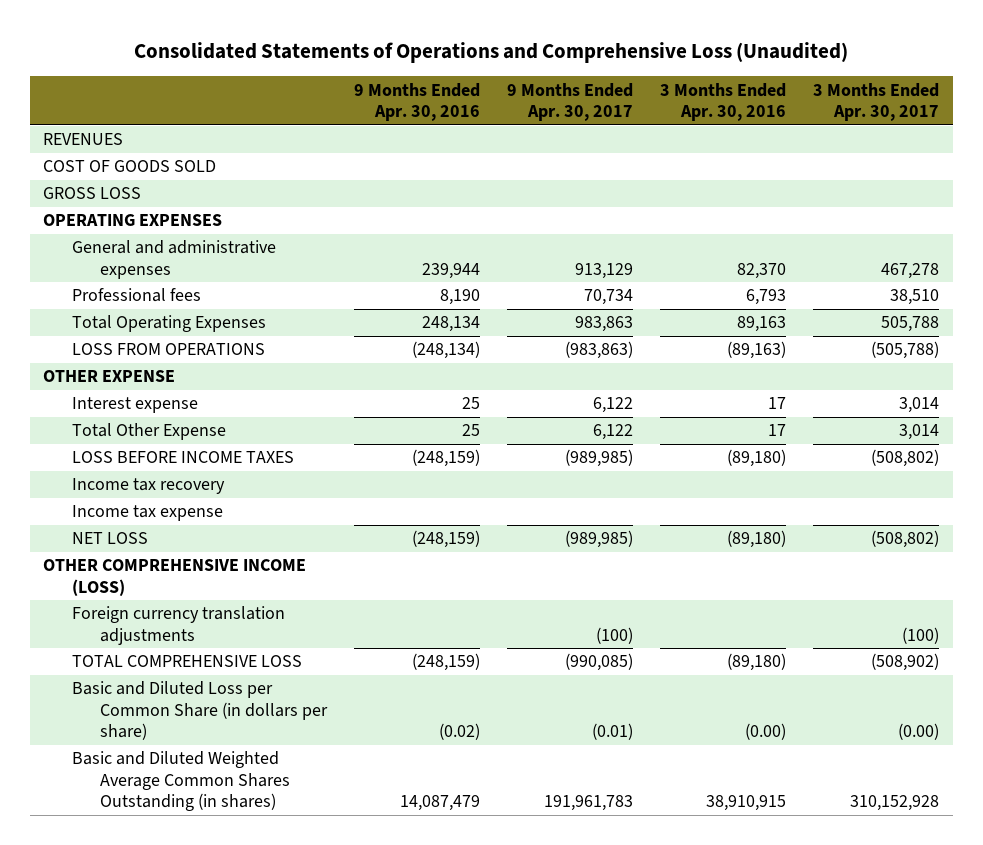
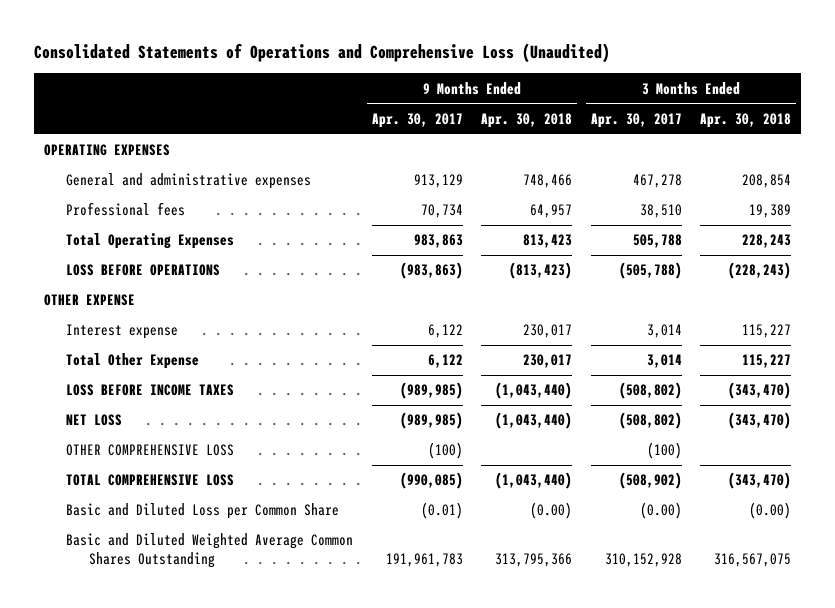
- | 9 Months Ended Apr. 30, 2016 | 9 Months Ended Apr. 30, 2017 | 3 Months Ended Apr. 30, 2016 | 3 Months Ended Apr. 30, 2017
+ | 9 Months Ended Apr. 30, 2017 | 9 Months Ended Apr. 30, 2018 | 3 Months Ended Apr. 30, 2017 | 3 Months Ended Apr. 30, 2018
- REVENUES
- COST OF GOODS SOLD
- GROSS LOSS
- LOSS FROM OPERATIONS | (248,134) | (983,863) | (89,163) | (505,788)
+ LOSS BEFORE OPERATIONS | (983,863) | (813,423) | (505,788) | (228,243)
- Income tax recovery
- Income tax expense
- OTHER COMPREHENSIVE INCOME (LOSS)
- Foreign currency translation adjustments | | (100) | | (100)
+ OTHER COMPREHENSIVE LOSS | (100) | | (100) |
- Basic and Diluted Loss per Common Share (in dollars per share) | (0.02) | (0.01) | (0.00) | (0.00)
- Basic and Diluted Weighted Average Common Shares Outstanding (in shares) | 14,087,479 | 191,961,783 | 38,910,915 | 310,152,928
+ Basic and Diluted Loss per Common Share | (0.01) | (0.00) | (0.00) | (0.00)
+ Basic and Diluted Weighted Average Common Shares Outstanding | 191,961,783 | 313,795,366 | 310,152,928 | 316,567,075

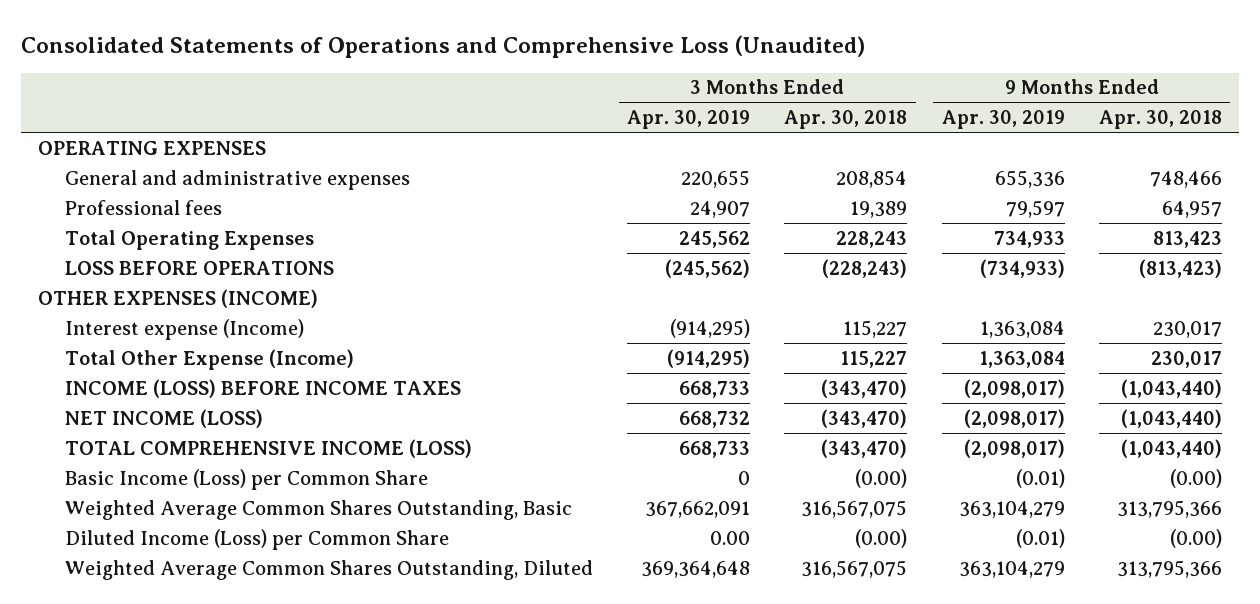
- | 9 Months Ended Apr. 30, 2017 | 9 Months Ended Apr. 30, 2018 | 3 Months Ended Apr. 30, 2017 | 3 Months Ended Apr. 30, 2018
+ | 3 Months Ended Apr. 30, 2019 | 3 Months Ended Apr. 30, 2018 | 9 Months Ended Apr. 30, 2019 | 9 Months Ended Apr. 30, 2018
- OTHER EXPENSE
- Interest expense | 6,122 | 230,017 | 3,014 | 115,227
- Total Other Expense | 6,122 | 230,017 | 3,014 | 115,227
- LOSS BEFORE INCOME TAXES | (989,985) | (1,043,440) | (508,802) | (343,470)
- NET LOSS | (989,985) | (1,043,440) | (508,802) | (343,470)
- OTHER COMPREHENSIVE LOSS | (100) | | (100) |
- TOTAL COMPREHENSIVE LOSS | (990,085) | (1,043,440) | (508,902) | (343,470)
- Basic and Diluted Loss per Common Share | (0.01) | (0.00) | (0.00) | (0.00)
- Basic and Diluted Weighted Average Common Shares Outstanding | 191,961,783 | 313,795,366 | 310,152,928 | 316,567,075
+ OTHER EXPENSES (INCOME)
+ Interest expense (Income) | (914,295) | 115,227 | 1,363,084 | 230,017
+ Total Other Expense (Income) | (914,295) | 115,227 | 1,363,084 | 230,017
+ INCOME (LOSS) BEFORE INCOME TAXES | 668,733 | (343,470) | (2,098,017) | (1,043,440)
+ NET INCOME (LOSS) | 668,732 | (343,470) | (2,098,017) | (1,043,440)
+ TOTAL COMPREHENSIVE INCOME (LOSS) | 668,733 | (343,470) | (2,098,017) | (1,043,440)
+ Basic Income (Loss) per Common Share | 0 | (0.00) | (0.01) | (0.00)
+ Weighted Average Common Shares Outstanding, Basic | 367,662,091 | 316,567,075 | 363,104,279 | 313,795,366
+ Diluted Income (Loss) per Common Share | 0.00 | (0.00) | (0.01) | (0.00)
+ Weighted Average Common Shares Outstanding, Diluted | 369,364,648 | 316,567,075 | 363,104,279 | 313,795,366

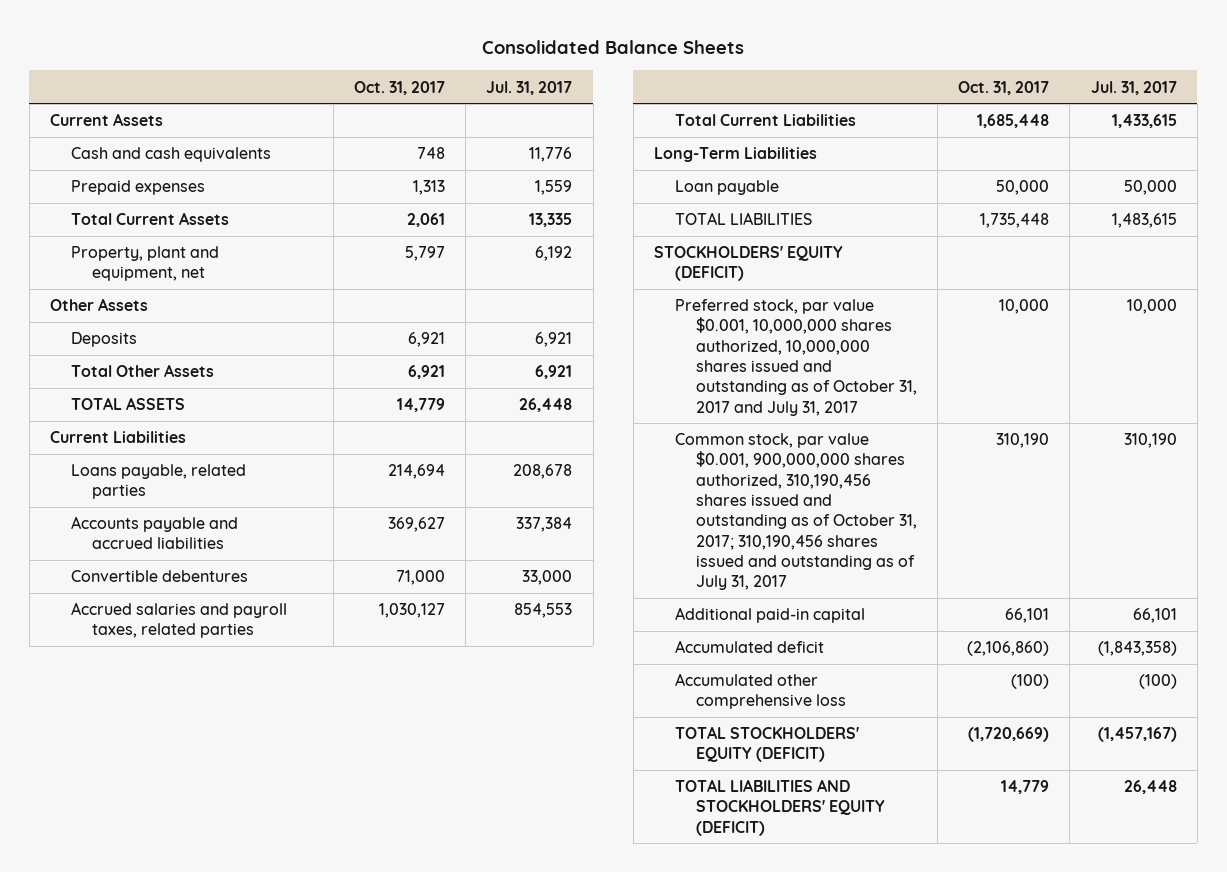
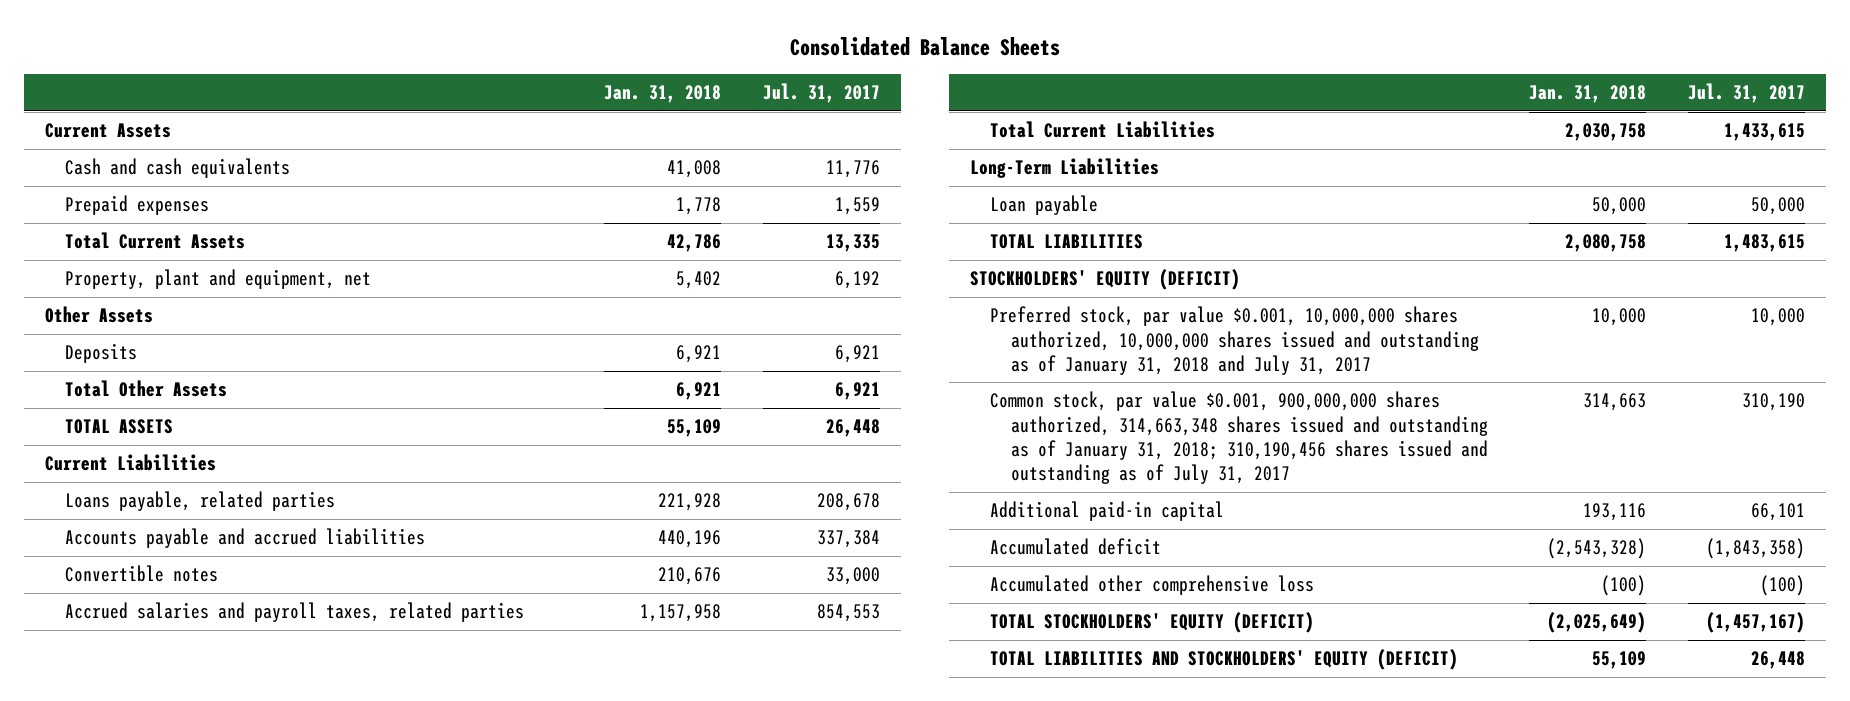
- | Oct. 31, 2017 | Jul. 31, 2017
+ | Jan. 31, 2018 | Jul. 31, 2017
- Convertible debentures | 71,000 | 33,000
+ Convertible notes | 210,676 | 33,000
- Preferred stock, par value $0.001, 10,000,000 shares authorized, 10,000,000 shares issued and outstanding as of October 31, 2017 and July 31, 2017 | 10,000 | 10,000
- Common stock, par value $0.001, 900,000,000 shares authorized, 310,190,456 shares issued and outstanding as of October 31, 2017; 310,190,456 shares issued and outstanding as of July 31, 2017 | 310,190 | 310,190
+ Preferred stock, par value $0.001, 10,000,000 shares authorized, 10,000,000 shares issued and outstanding as of January 31, 2018 and July 31, 2017 | 10,000 | 10,000
+ Common stock, par value $0.001, 900,000,000 shares authorized, 314,663,348 shares issued and outstanding as of January 31, 2018; 310,190,456 shares issued and outstanding as of July 31, 2017 | 314,663 | 310,190

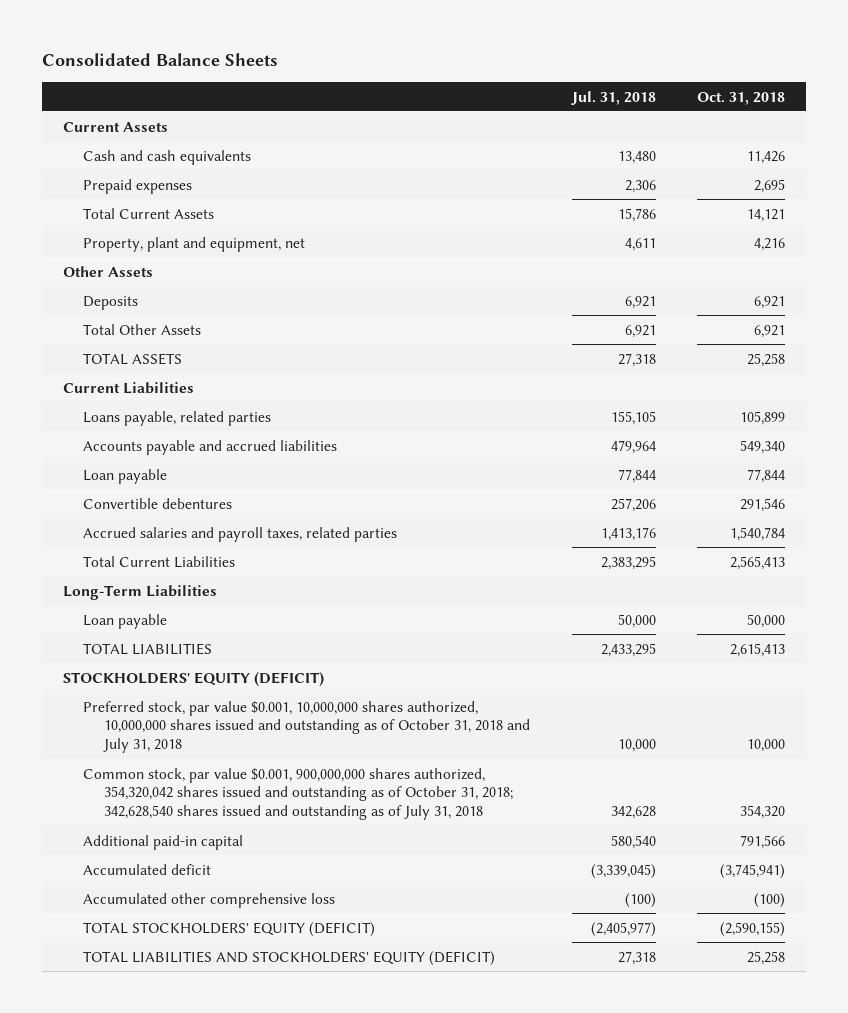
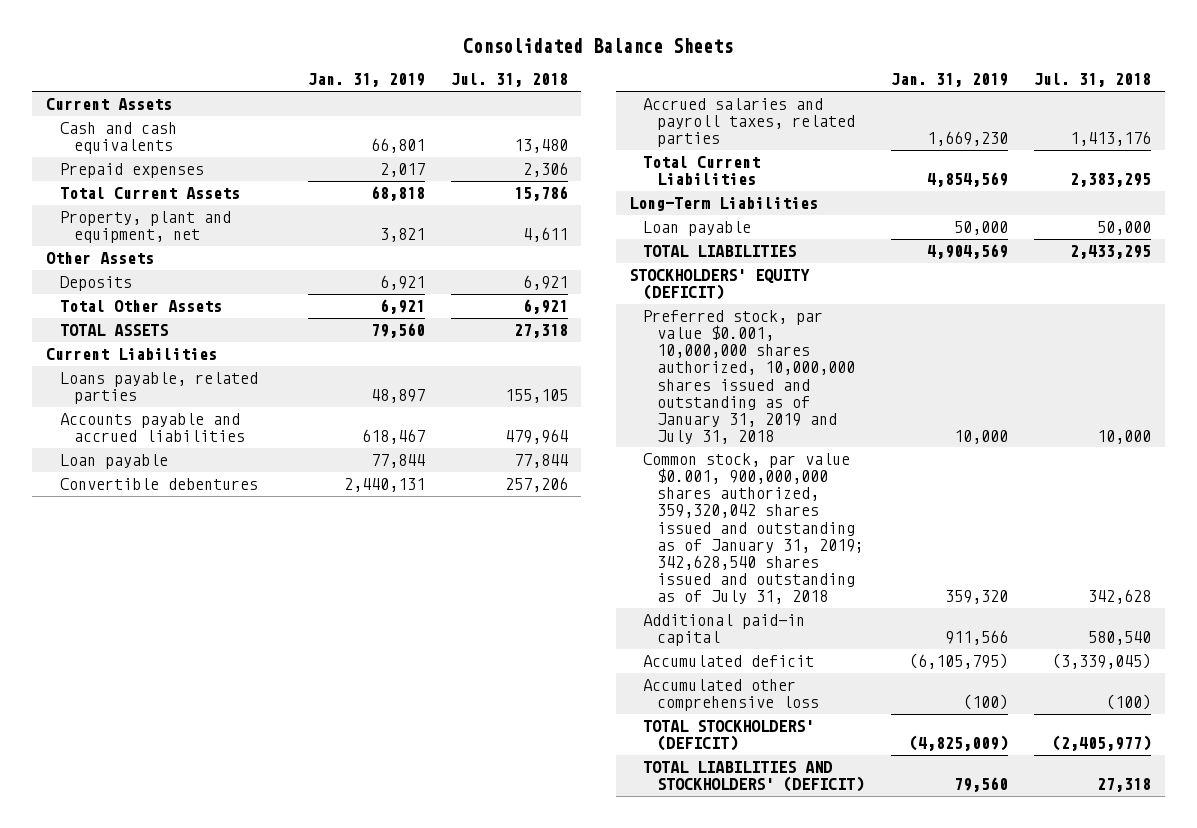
- | Jul. 31, 2018 | Oct. 31, 2018
+ | Jan. 31, 2019 | Jul. 31, 2018
- Preferred stock, par value $0.001, 10,000,000 shares authorized, 10,000,000 shares issued and outstanding as of October 31, 2018 and July 31, 2018 | 10,000 | 10,000
- Common stock, par value $0.001, 900,000,000 shares authorized, 354,320,042 shares issued and outstanding as of October 31, 2018; 342,628,540 shares issued and outstanding as of July 31, 2018 | 342,628 | 354,320
+ Preferred stock, par value $0.001, 10,000,000 shares authorized, 10,000,000 shares issued and outstanding as of January 31, 2019 and July 31, 2018 | 10,000 | 10,000
+ Common stock, par value $0.001, 900,000,000 shares authorized, 359,320,042 shares issued and outstanding as of January 31, 2019; 342,628,540 shares issued and outstanding as of July 31, 2018 | 359,320 | 342,628
- TOTAL STOCKHOLDERS' EQUITY (DEFICIT) | (2,405,977) | (2,590,155)
- TOTAL LIABILITIES AND STOCKHOLDERS' EQUITY (DEFICIT) | 27,318 | 25,258
+ TOTAL STOCKHOLDERS' (DEFICIT) | (4,825,009) | (2,405,977)
+ TOTAL LIABILITIES AND STOCKHOLDERS' (DEFICIT) | 79,560 | 27,318

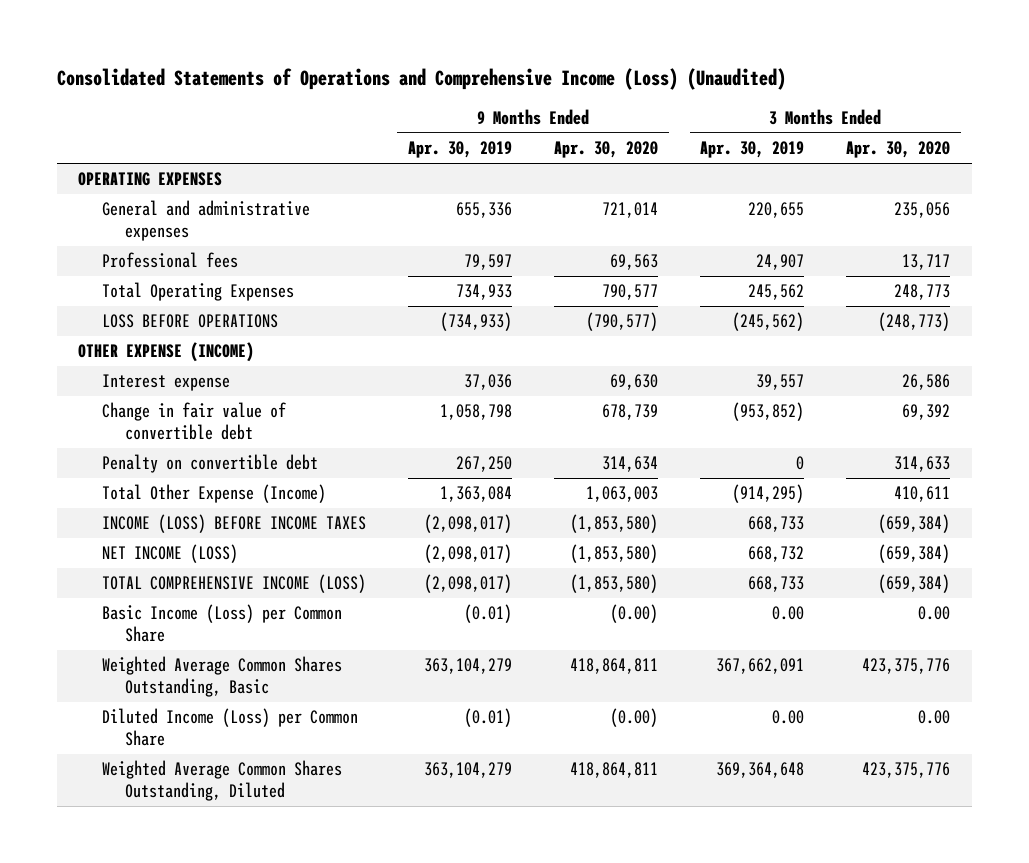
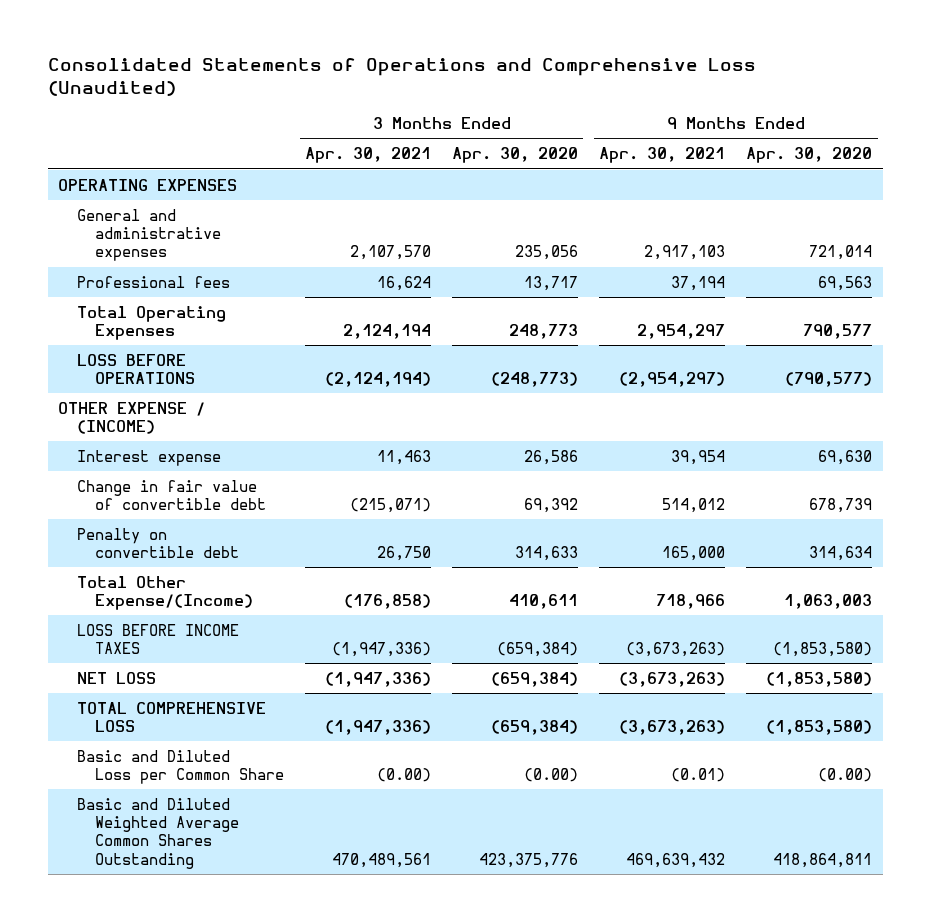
- Consolidated Statements of Operations and Comprehensive Income (Loss) (Unaudited)
+ Consolidated Statements of Operations and Comprehensive Loss (Unaudited)
- | 9 Months Ended Apr. 30, 2019 | 9 Months Ended Apr. 30, 2020 | 3 Months Ended Apr. 30, 2019 | 3 Months Ended Apr. 30, 2020
+ | 3 Months Ended Apr. 30, 2021 | 3 Months Ended Apr. 30, 2020 | 9 Months Ended Apr. 30, 2021 | 9 Months Ended Apr. 30, 2020
- OTHER EXPENSE (INCOME)
+ OTHER EXPENSE / (INCOME)
- Total Other Expense (Income) | 1,363,084 | 1,063,003 | (914,295) | 410,611
- INCOME (LOSS) BEFORE INCOME TAXES | (2,098,017) | (1,853,580) | 668,733 | (659,384)
- NET INCOME (LOSS) | (2,098,017) | (1,853,580) | 668,732 | (659,384)
- TOTAL COMPREHENSIVE INCOME (LOSS) | (2,098,017) | (1,853,580) | 668,733 | (659,384)
- Basic Income (Loss) per Common Share | (0.01) | (0.00) | 0.00 | 0.00
- Weighted Average Common Shares Outstanding, Basic | 363,104,279 | 418,864,811 | 367,662,091 | 423,375,776
- Diluted Income (Loss) per Common Share | (0.01) | (0.00) | 0.00 | 0.00
- Weighted Average Common Shares Outstanding, Diluted | 363,104,279 | 418,864,811 | 369,364,648 | 423,375,776
+ Total Other Expense/(Income) | (176,858) | 410,611 | 718,966 | 1,063,003
+ LOSS BEFORE INCOME TAXES | (1,947,336) | (659,384) | (3,673,263) | (1,853,580)
+ NET LOSS | (1,947,336) | (659,384) | (3,673,263) | (1,853,580)
+ TOTAL COMPREHENSIVE LOSS | (1,947,336) | (659,384) | (3,673,263) | (1,853,580)
+ Basic and Diluted Loss per Common Share | (0.00) | (0.00) | (0.01) | (0.00)
+ Basic and Diluted Weighted Average Common Shares Outstanding | 470,489,561 | 423,375,776 | 469,639,432 | 418,864,811

